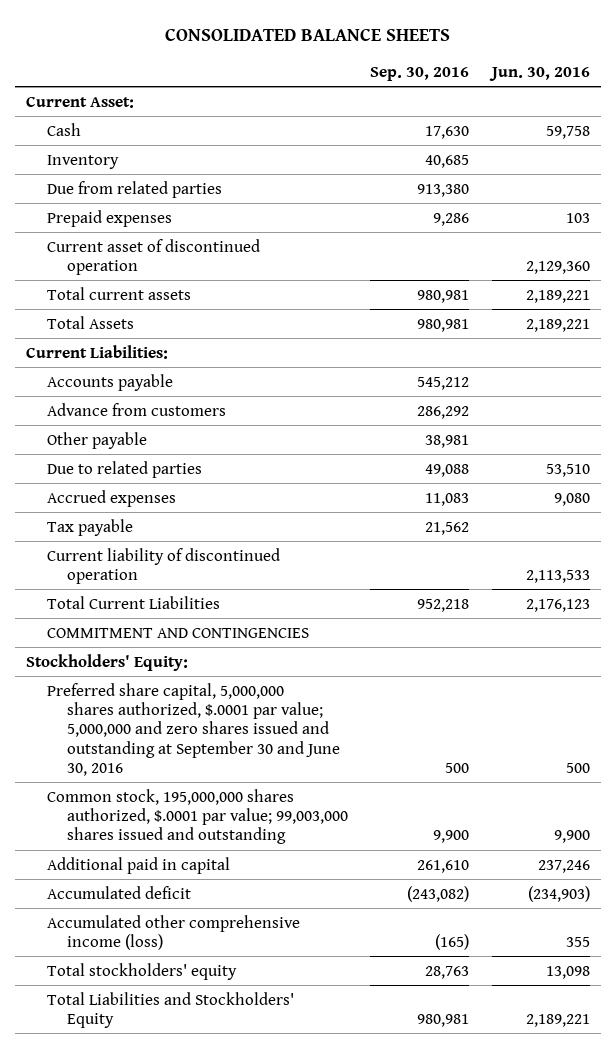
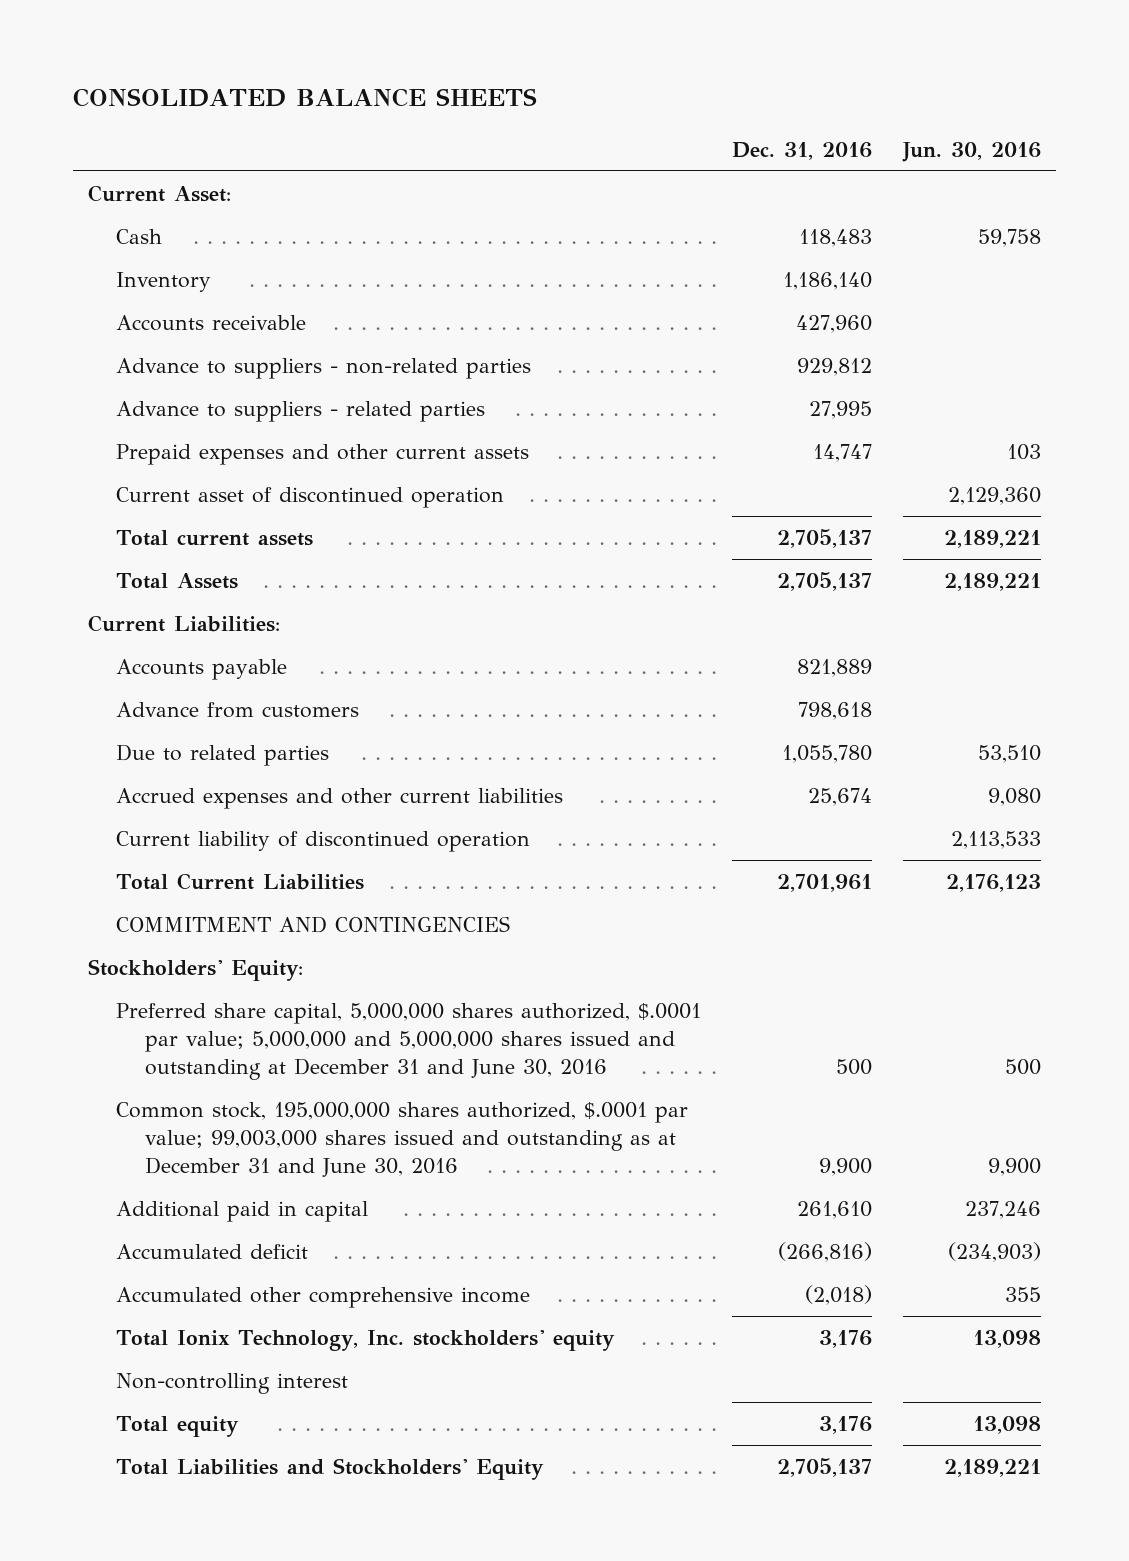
- | Sep. 30, 2016 | Jun. 30, 2016
+ | Dec. 31, 2016 | Jun. 30, 2016
- Due from related parties | 913,380 |
- Prepaid expenses | 9,286 | 103
+ Accounts receivable | 427,960 |
+ Advance to suppliers - non-related parties | 929,812 |
+ Advance to suppliers - related parties | 27,995 |
+ Prepaid expenses and other current assets | 14,747 | 103
- Other payable | 38,981 |
- Accrued expenses | 11,083 | 9,080
- Tax payable | 21,562 |
+ Accrued expenses and other current liabilities | 25,674 | 9,080
- Preferred share capital, 5,000,000 shares authorized, $.0001 par value; 5,000,000 and zero shares issued and outstanding at September 30 and June 30, 2016 | 500 | 500
- Common stock, 195,000,000 shares authorized, $.0001 par value; 99,003,000 shares issued and outstanding | 9,900 | 9,900
+ Preferred share capital, 5,000,000 shares authorized, $.0001 par value; 5,000,000 and 5,000,000 shares issued and outstanding at December 31 and June 30, 2016 | 500 | 500
+ Common stock, 195,000,000 shares authorized, $.0001 par value; 99,003,000 shares issued and outstanding as at December 31 and June 30, 2016 | 9,900 | 9,900
- Accumulated other comprehensive income (loss) | (165) | 355
- Total stockholders' equity | 28,763 | 13,098
+ Accumulated other comprehensive income | (2,018) | 355
+ Total Ionix Technology, Inc. stockholders' equity | 3,176 | 13,098
+ Non-controlling interest
+ Total equity | 3,176 | 13,098

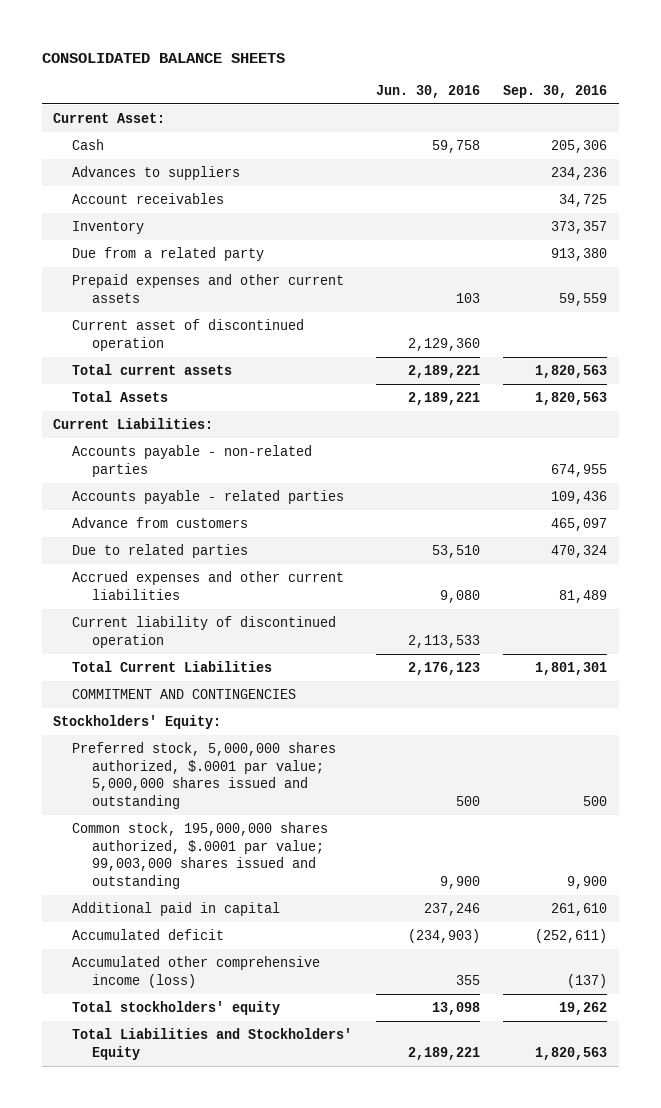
- | Dec. 31, 2016 | Jun. 30, 2016
+ | Jun. 30, 2016 | Sep. 30, 2016
+ Advances to suppliers | | 234,236
+ Account receivables | | 34,725
- Accounts receivable | 427,960 |
- Advance to suppliers - non-related parties | 929,812 |
- Advance to suppliers - related parties | 27,995 |
+ Due from a related party | | 913,380
- Accounts payable | 821,889 |
+ Accounts payable - non-related parties | | 674,955
+ Accounts payable - related parties | | 109,436
- Preferred share capital, 5,000,000 shares authorized, $.0001 par value; 5,000,000 and 5,000,000 shares issued and outstanding at December 31 and June 30, 2016 | 500 | 500
- Common stock, 195,000,000 shares authorized, $.0001 par value; 99,003,000 shares issued and outstanding as at December 31 and June 30, 2016 | 9,900 | 9,900
+ Preferred stock, 5,000,000 shares authorized, $.0001 par value; 5,000,000 shares issued and outstanding | 500 | 500
+ Common stock, 195,000,000 shares authorized, $.0001 par value; 99,003,000 shares issued and outstanding | 9,900 | 9,900
- Accumulated other comprehensive income | (2,018) | 355
- Total Ionix Technology, Inc. stockholders' equity | 3,176 | 13,098
- Non-controlling interest
- Total equity | 3,176 | 13,098
+ Accumulated other comprehensive income (loss) | 355 | (137)
+ Total stockholders' equity | 13,098 | 19,262

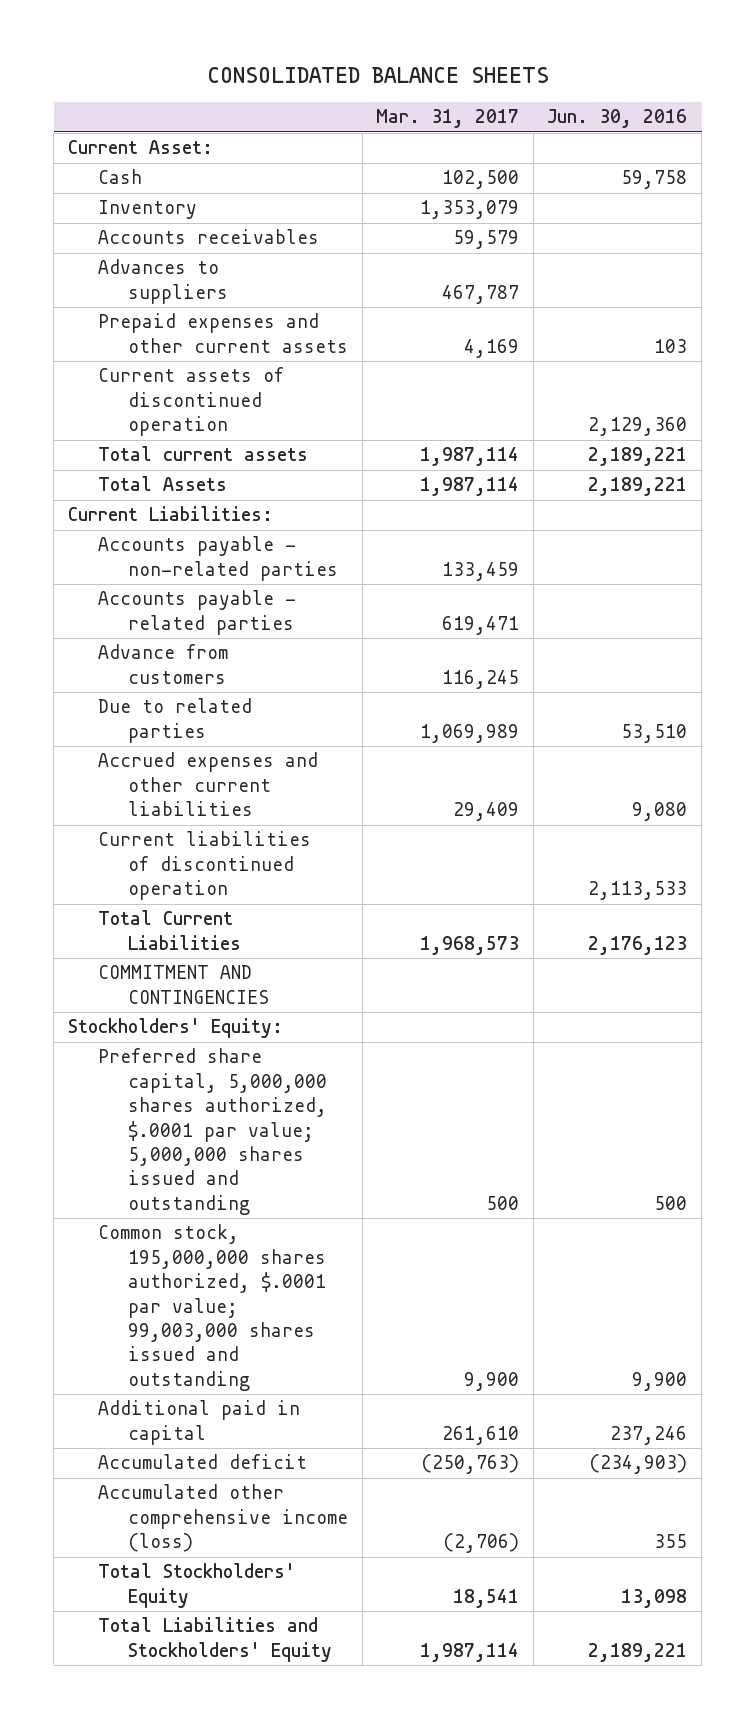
- | Jun. 30, 2016 | Sep. 30, 2016
+ | Mar. 31, 2017 | Jun. 30, 2016
- Account receivables | | 34,725
- Due from a related party | | 913,380
+ Accounts receivables | 59,579 |
moved down: Advances to suppliers | 467,787 |
- Current asset of discontinued operation | 2,129,360 |
+ Current assets of discontinued operation | | 2,129,360
- Current liability of discontinued operation | 2,113,533 |
+ Current liabilities of discontinued operation | | 2,113,533
- Preferred stock, 5,000,000 shares authorized, $.0001 par value; 5,000,000 shares issued and outstanding | 500 | 500
+ Preferred share capital, 5,000,000 shares authorized, $.0001 par value; 5,000,000 shares issued and outstanding | 500 | 500
- Total stockholders' equity | 13,098 | 19,262
+ Total Stockholders' Equity | 18,541 | 13,098

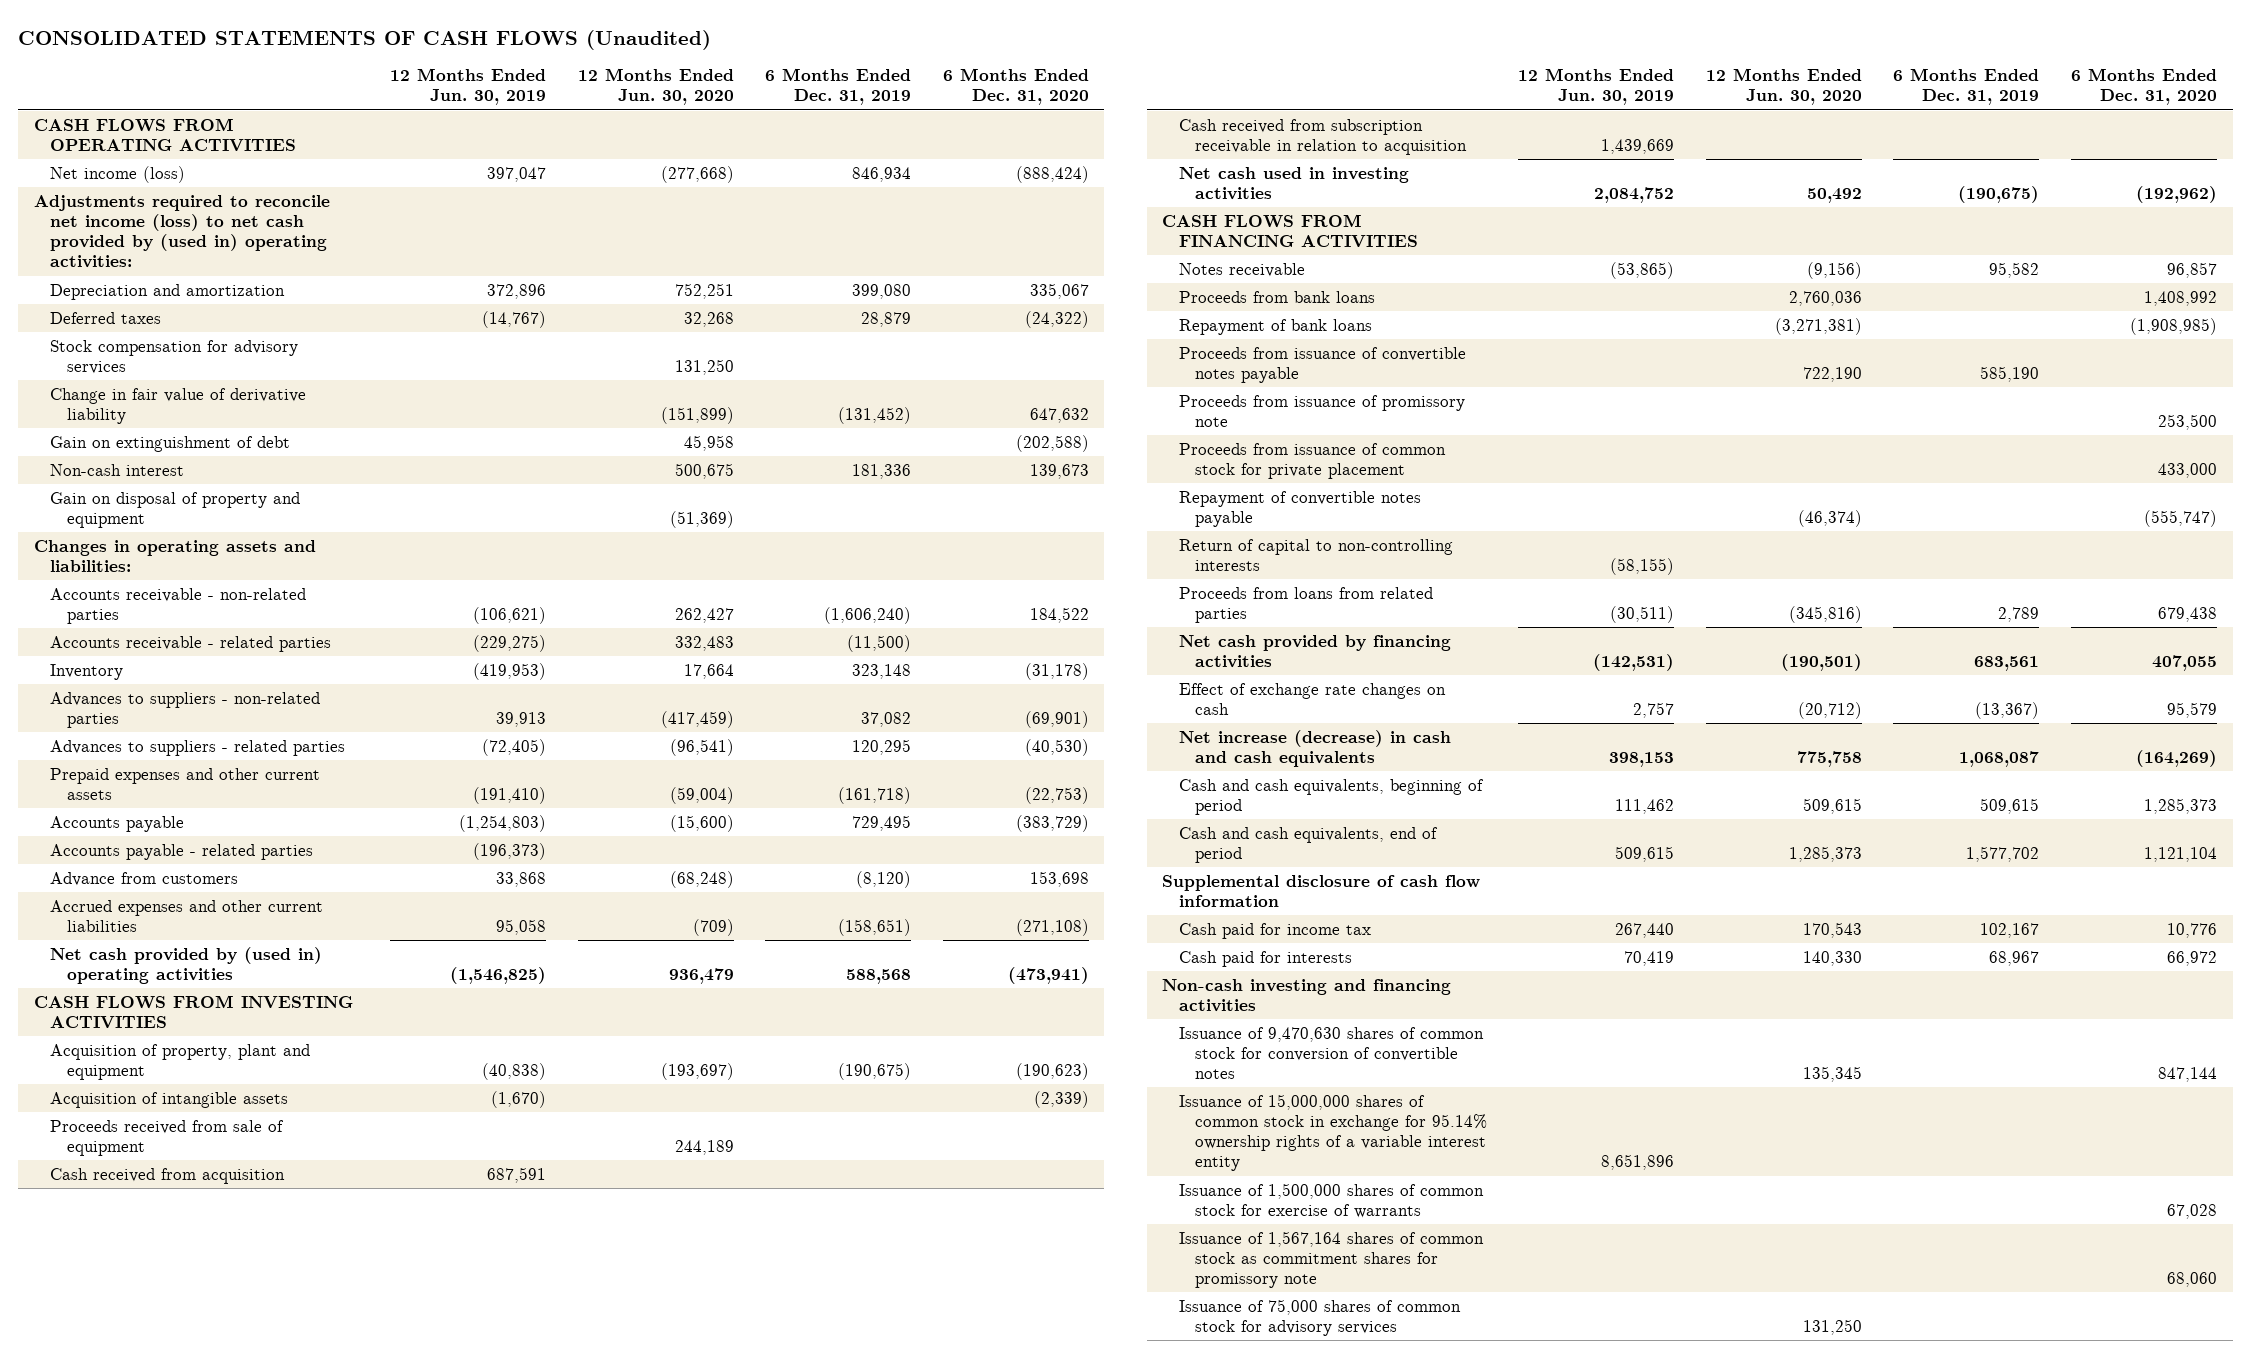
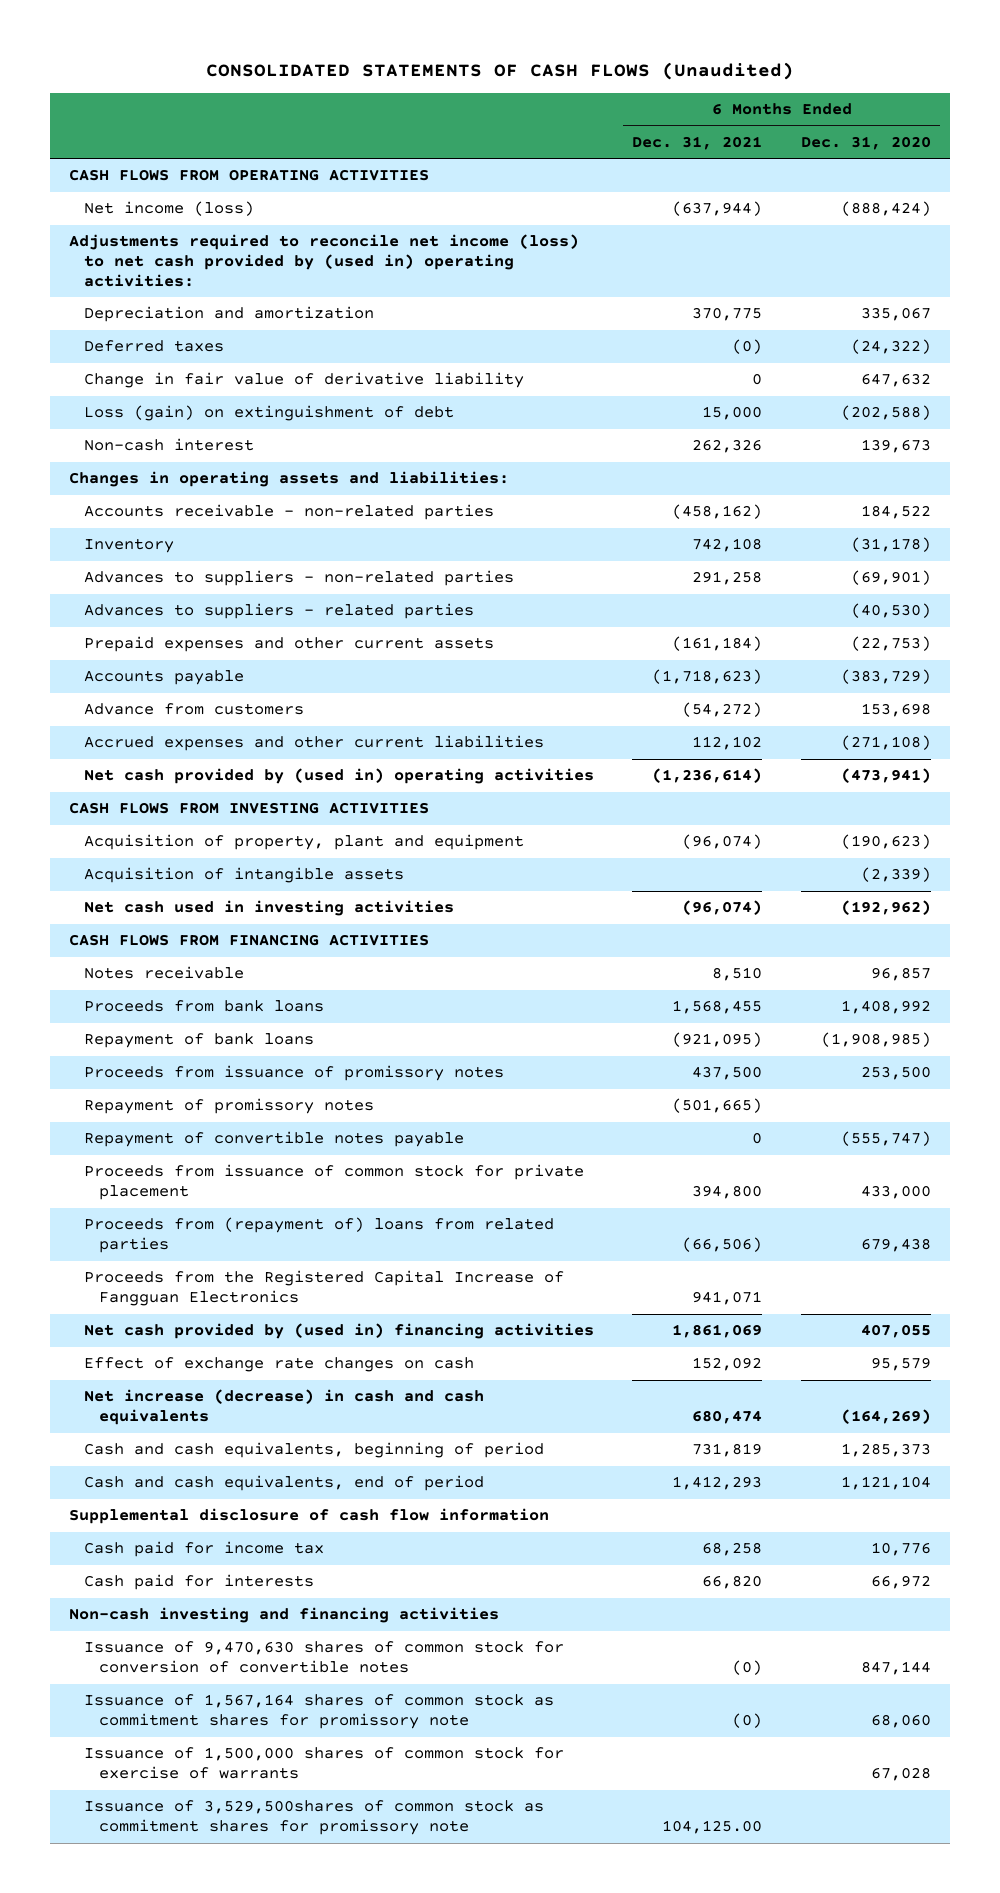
- | 12 Months Ended Jun. 30, 2019 | 12 Months Ended Jun. 30, 2020 | 6 Months Ended Dec. 31, 2019 | 6 Months Ended Dec. 31, 2020
+ | 6 Months Ended Dec. 31, 2021 | 6 Months Ended Dec. 31, 2020
- Stock compensation for advisory services | | 131,250 | |
- Gain on extinguishment of debt | | 45,958 | | (202,588)
+ Loss (gain) on extinguishment of debt | 15,000 | (202,588)
- Gain on disposal of property and equipment | | (51,369) | |
- Accounts receivable - related parties | (229,275) | 332,483 | (11,500) |
- Accounts payable - related parties | (196,373) | | |
- Proceeds received from sale of equipment | | 244,189 | |
- Cash received from acquisition | 687,591 | | |
- Cash received from subscription receivable in relation to acquisition | 1,439,669 | | |
- Proceeds from issuance of convertible notes payable | | 722,190 | 585,190 |
- Proceeds from issuance of promissory note | | | | 253,500
+ Proceeds from issuance of promissory notes | 437,500 | 253,500
+ Repayment of promissory notes | (501,665) |
- Return of capital to non-controlling interests | (58,155) | | |
- Proceeds from loans from related parties | (30,511) | (345,816) | 2,789 | 679,438
- Net cash provided by financing activities | (142,531) | (190,501) | 683,561 | 407,055
moved down: Proceeds from issuance of common stock for private placement | 394,800 | 433,000
+ Proceeds from (repayment of) loans from related parties | (66,506) | 679,438
+ Proceeds from the Registered Capital Increase of Fangguan Electronics | 941,071 |
+ Net cash provided by (used in) financing activities | 1,861,069 | 407,055
- Issuance of 15,000,000 shares of common stock in exchange for 95.14% ownership rights of a variable interest entity | 8,651,896 | | |
- Issuance of 75,000 shares of common stock for advisory services | | 131,250 | |
moved down: Issuance of 1,500,000 shares of common stock for exercise of warrants | | 67,028
+ Issuance of 3,529,500shares of common stock as commitment shares for promissory note | 104,125.00 |

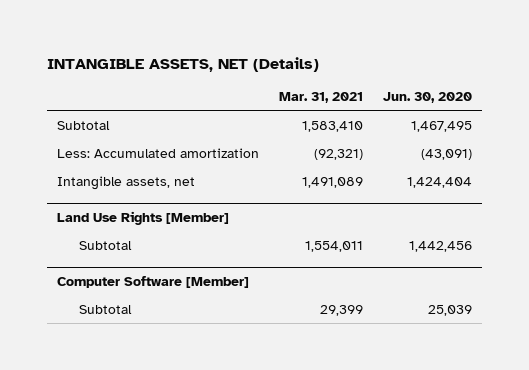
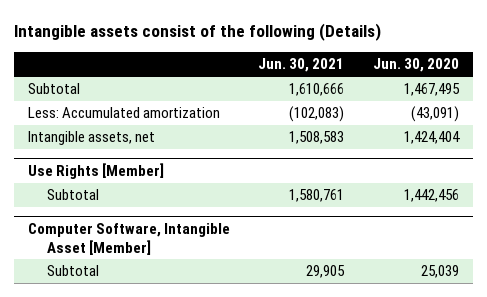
- INTANGIBLE ASSETS, NET (Details)
+ Intangible assets consist of the following (Details)
- | Mar. 31, 2021 | Jun. 30, 2020
+ | Jun. 30, 2021 | Jun. 30, 2020
- Land Use Rights [Member]
+ Use Rights [Member]
- Computer Software [Member]
+ Computer Software, Intangible Asset [Member]

